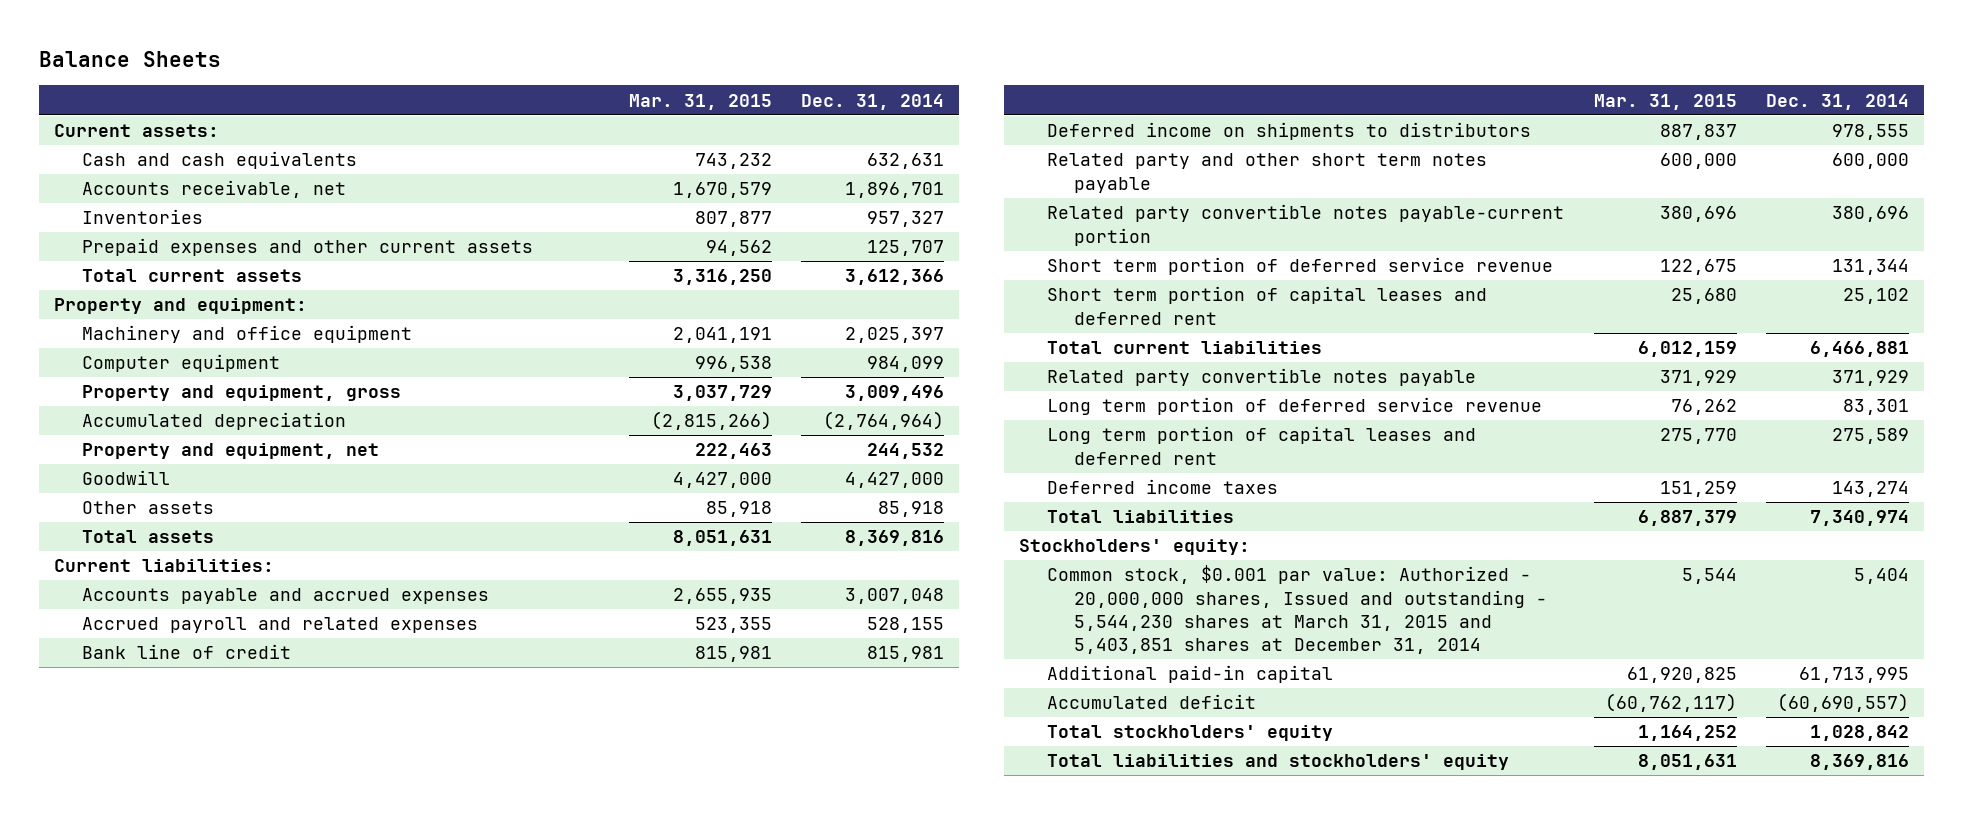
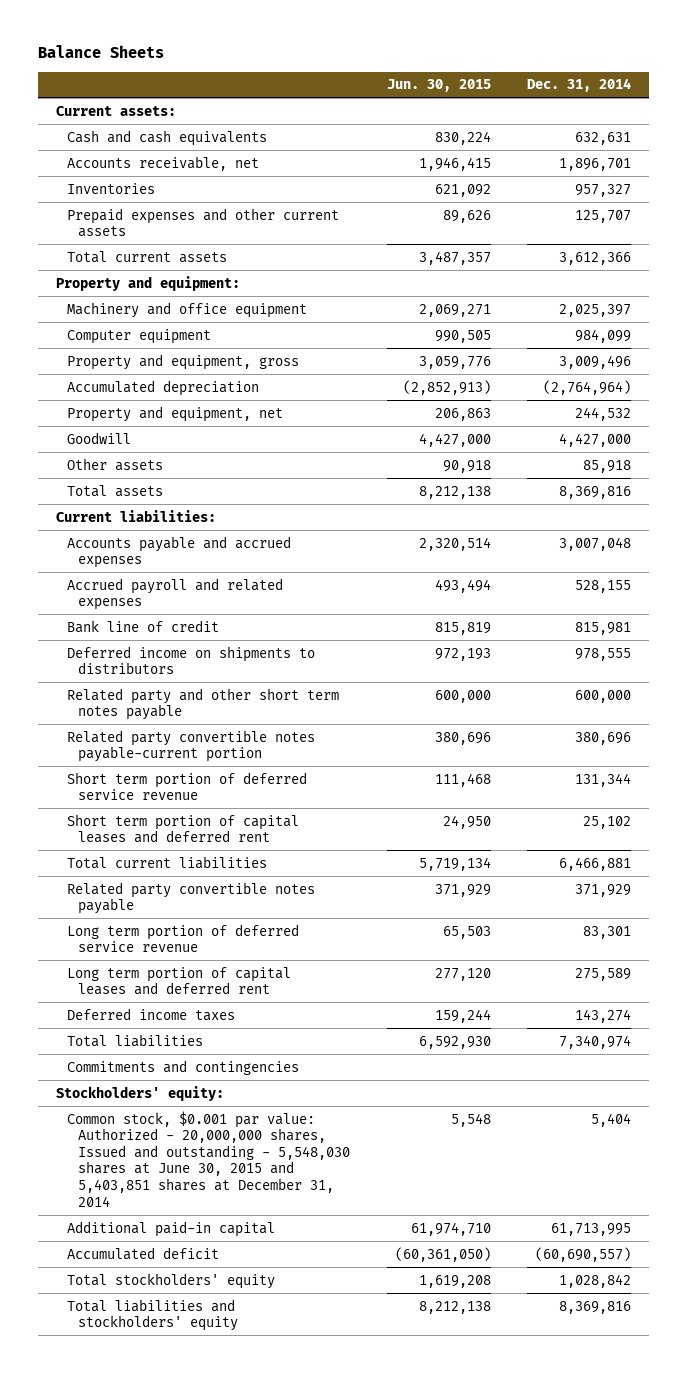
- | Mar. 31, 2015 | Dec. 31, 2014
+ | Jun. 30, 2015 | Dec. 31, 2014
+ Commitments and contingencies
- Common stock, $0.001 par value: Authorized - 20,000,000 shares, Issued and outstanding - 5,544,230 shares at March 31, 2015 and 5,403,851 shares at December 31, 2014 | 5,544 | 5,404
+ Common stock, $0.001 par value: Authorized - 20,000,000 shares, Issued and outstanding - 5,548,030 shares at June 30, 2015 and 5,403,851 shares at December 31, 2014 | 5,548 | 5,404

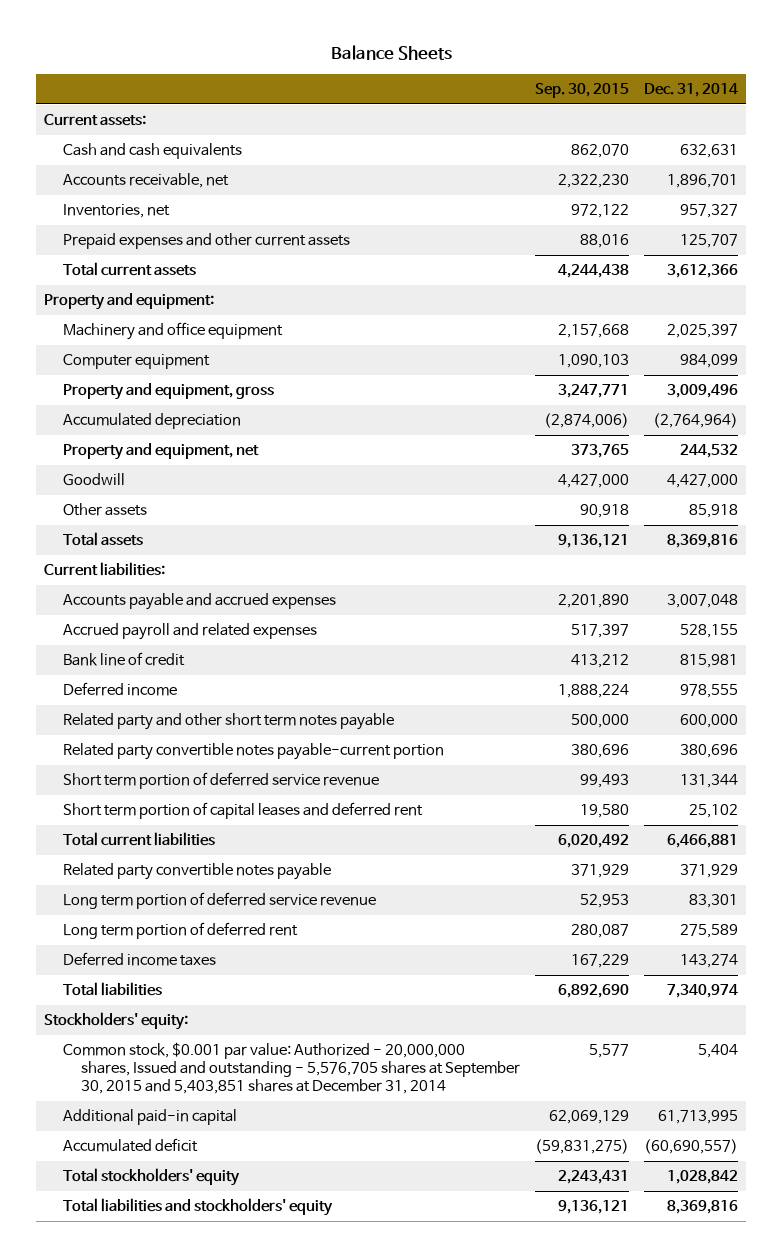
- | Jun. 30, 2015 | Dec. 31, 2014
+ | Sep. 30, 2015 | Dec. 31, 2014
- Inventories | 621,092 | 957,327
+ Inventories, net | 972,122 | 957,327
- Deferred income on shipments to distributors | 972,193 | 978,555
+ Deferred income | 1,888,224 | 978,555
- Long term portion of capital leases and deferred rent | 277,120 | 275,589
+ Long term portion of deferred rent | 280,087 | 275,589
- Commitments and contingencies
- Common stock, $0.001 par value: Authorized - 20,000,000 shares, Issued and outstanding - 5,548,030 shares at June 30, 2015 and 5,403,851 shares at December 31, 2014 | 5,548 | 5,404
+ Common stock, $0.001 par value: Authorized - 20,000,000 shares, Issued and outstanding - 5,576,705 shares at September 30, 2015 and 5,403,851 shares at December 31, 2014 | 5,577 | 5,404

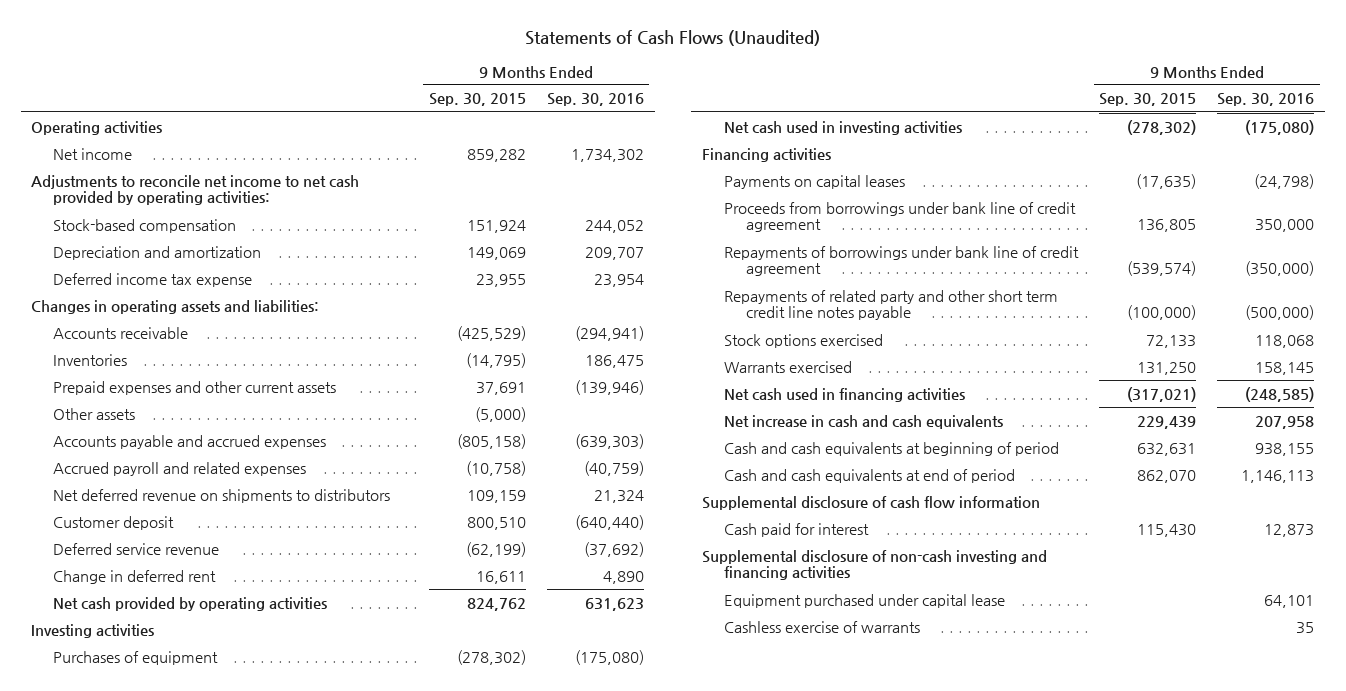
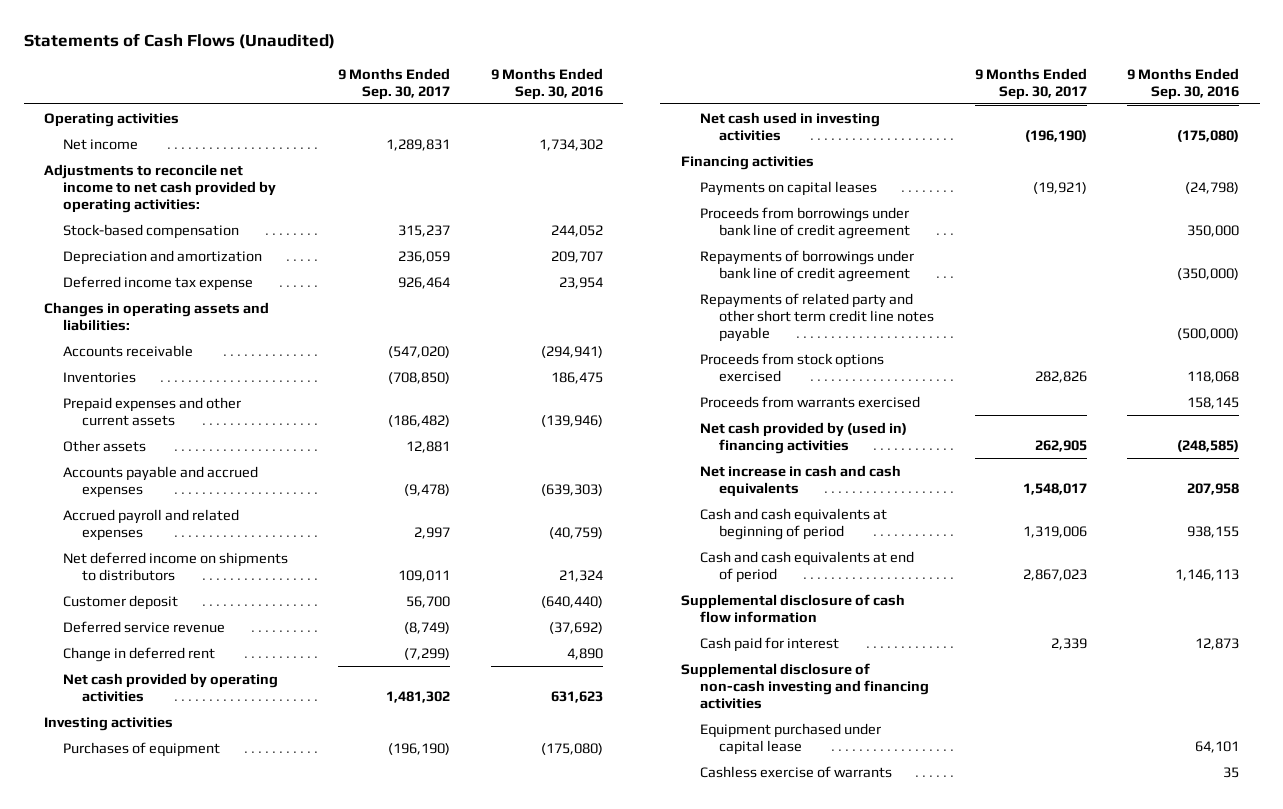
- | 9 Months Ended Sep. 30, 2015 | 9 Months Ended Sep. 30, 2016
+ | 9 Months Ended Sep. 30, 2017 | 9 Months Ended Sep. 30, 2016
- Net deferred revenue on shipments to distributors | 109,159 | 21,324
+ Net deferred income on shipments to distributors | 109,011 | 21,324
- Stock options exercised | 72,133 | 118,068
- Warrants exercised | 131,250 | 158,145
- Net cash used in financing activities | (317,021) | (248,585)
+ Proceeds from stock options exercised | 282,826 | 118,068
+ Proceeds from warrants exercised | | 158,145
+ Net cash provided by (used in) financing activities | 262,905 | (248,585)

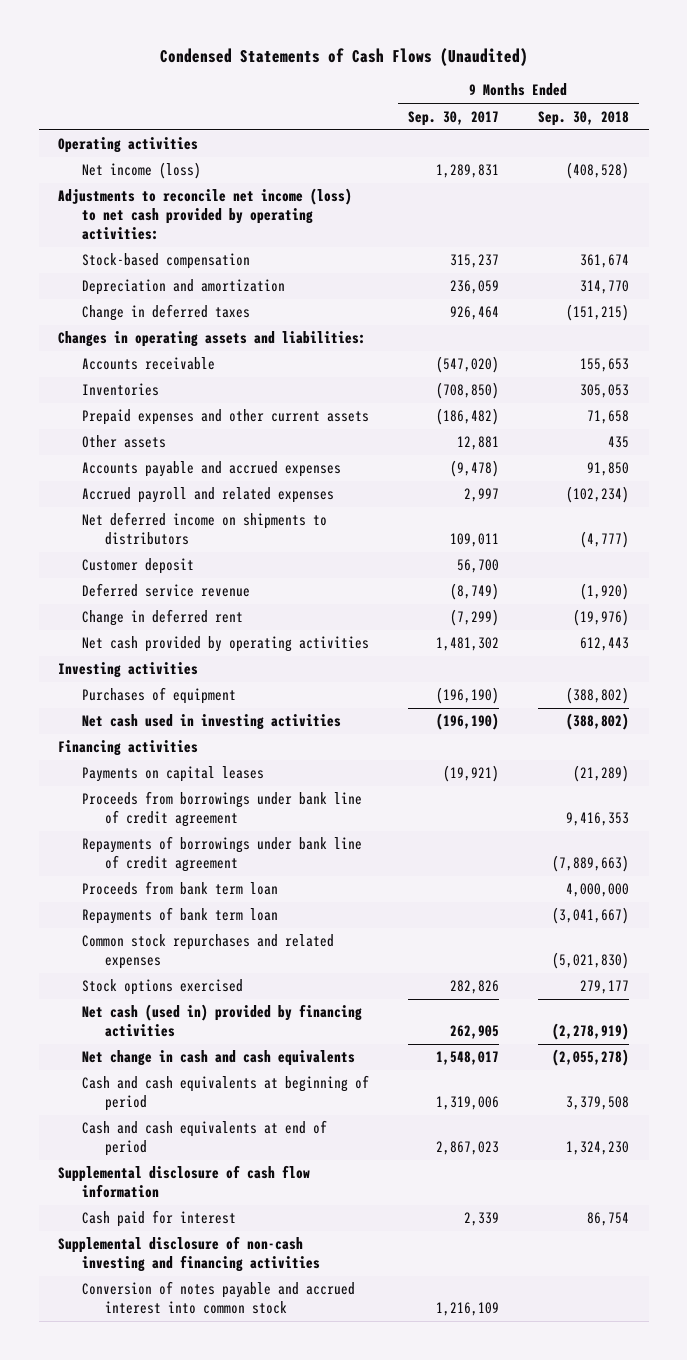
- Statements of Cash Flows (Unaudited)
+ Condensed Statements of Cash Flows (Unaudited)
- | 9 Months Ended Sep. 30, 2017 | 9 Months Ended Sep. 30, 2016
+ | 9 Months Ended Sep. 30, 2017 | 9 Months Ended Sep. 30, 2018
- Net income | 1,289,831 | 1,734,302
- Adjustments to reconcile net income to net cash provided by operating activities:
+ Net income (loss) | 1,289,831 | (408,528)
+ Adjustments to reconcile net income (loss) to net cash provided by operating activities:
- Deferred income tax expense | 926,464 | 23,954
+ Change in deferred taxes | 926,464 | (151,215)
- Repayments of related party and other short term credit line notes payable | | (500,000)
- Proceeds from stock options exercised | 282,826 | 118,068
- Proceeds from warrants exercised | | 158,145
- Net cash provided by (used in) financing activities | 262,905 | (248,585)
- Net increase in cash and cash equivalents | 1,548,017 | 207,958
+ Proceeds from bank term loan | | 4,000,000
+ Repayments of bank term loan | | (3,041,667)
+ Common stock repurchases and related expenses | | (5,021,830)
+ Stock options exercised | 282,826 | 279,177
+ Net cash (used in) provided by financing activities | 262,905 | (2,278,919)
+ Net change in cash and cash equivalents | 1,548,017 | (2,055,278)
- Equipment purchased under capital lease | | 64,101
- Cashless exercise of warrants | | 35
+ Conversion of notes payable and accrued interest into common stock | 1,216,109 |

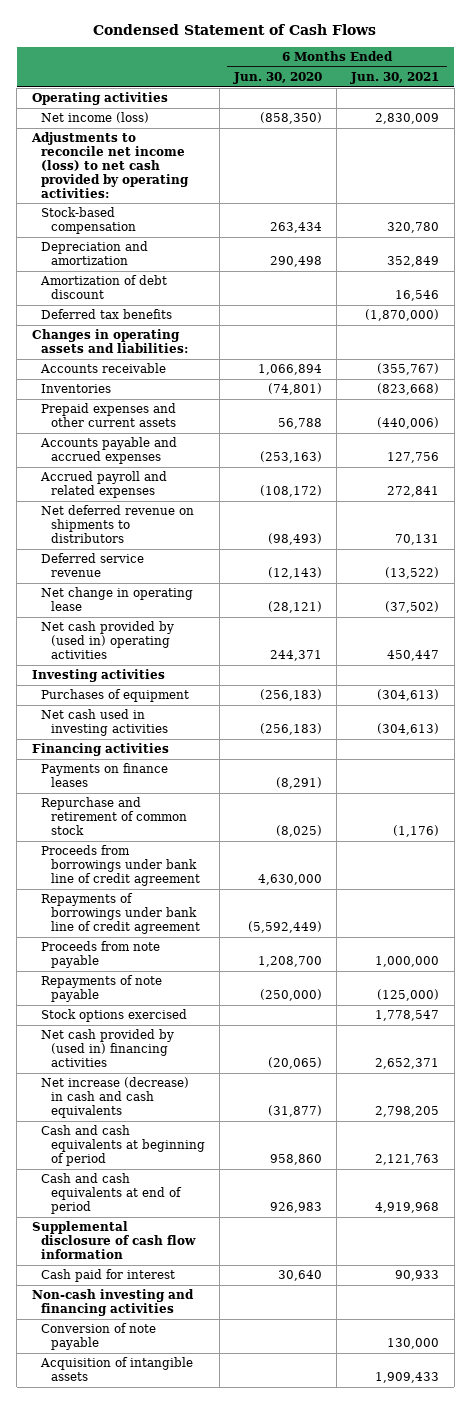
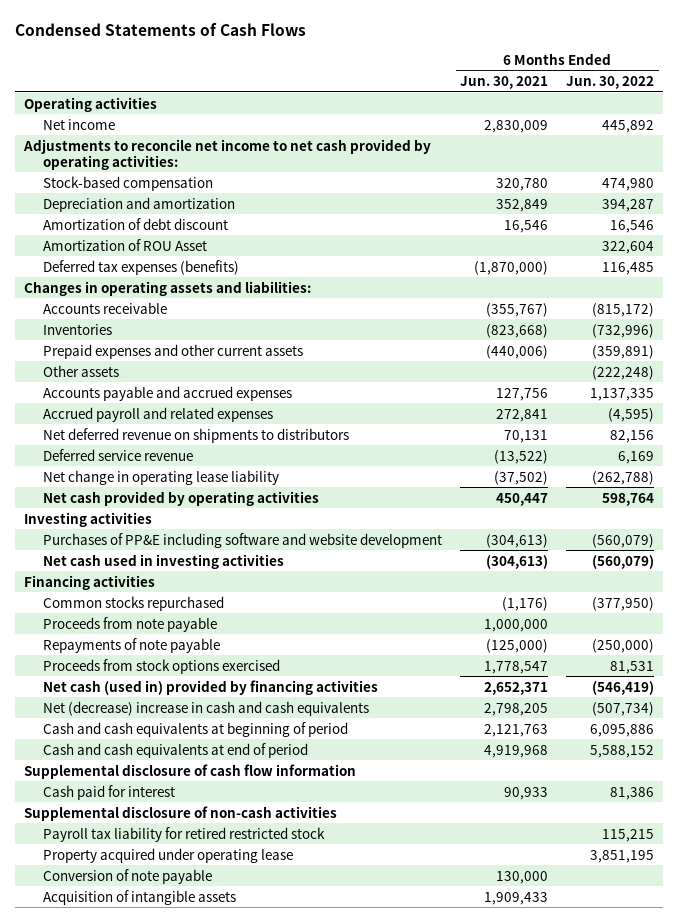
- Condensed Statement of Cash Flows
+ Condensed Statements of Cash Flows
- | 6 Months Ended Jun. 30, 2020 | 6 Months Ended Jun. 30, 2021
+ | 6 Months Ended Jun. 30, 2021 | 6 Months Ended Jun. 30, 2022
- Net income (loss) | (858,350) | 2,830,009
- Adjustments to reconcile net income (loss) to net cash provided by operating activities:
+ Net income | 2,830,009 | 445,892
+ Adjustments to reconcile net income to net cash provided by operating activities:
- Deferred tax benefits | | (1,870,000)
+ Amortization of ROU Asset | | 322,604
+ Deferred tax expenses (benefits) | (1,870,000) | 116,485
+ Other assets | | (222,248)
- Net change in operating lease | (28,121) | (37,502)
- Net cash provided by (used in) operating activities | 244,371 | 450,447
+ Net change in operating lease liability | (37,502) | (262,788)
+ Net cash provided by operating activities | 450,447 | 598,764
- Purchases of equipment | (256,183) | (304,613)
+ Purchases of PP&E including software and website development | (304,613) | (560,079)
- Payments on finance leases | (8,291) |
- Repurchase and retirement of common stock | (8,025) | (1,176)
- Proceeds from borrowings under bank line of credit agreement | 4,630,000 |
- Repayments of borrowings under bank line of credit agreement | (5,592,449) |
+ Common stocks repurchased | (1,176) | (377,950)
- Stock options exercised | | 1,778,547
- Net cash provided by (used in) financing activities | (20,065) | 2,652,371
- Net increase (decrease) in cash and cash equivalents | (31,877) | 2,798,205
+ Proceeds from stock options exercised | 1,778,547 | 81,531
+ Net cash (used in) provided by financing activities | 2,652,371 | (546,419)
+ Net (decrease) increase in cash and cash equivalents | 2,798,205 | (507,734)
- Non-cash investing and financing activities
+ Supplemental disclosure of non-cash activities
+ Payroll tax liability for retired restricted stock | | 115,215
+ Property acquired under operating lease | | 3,851,195

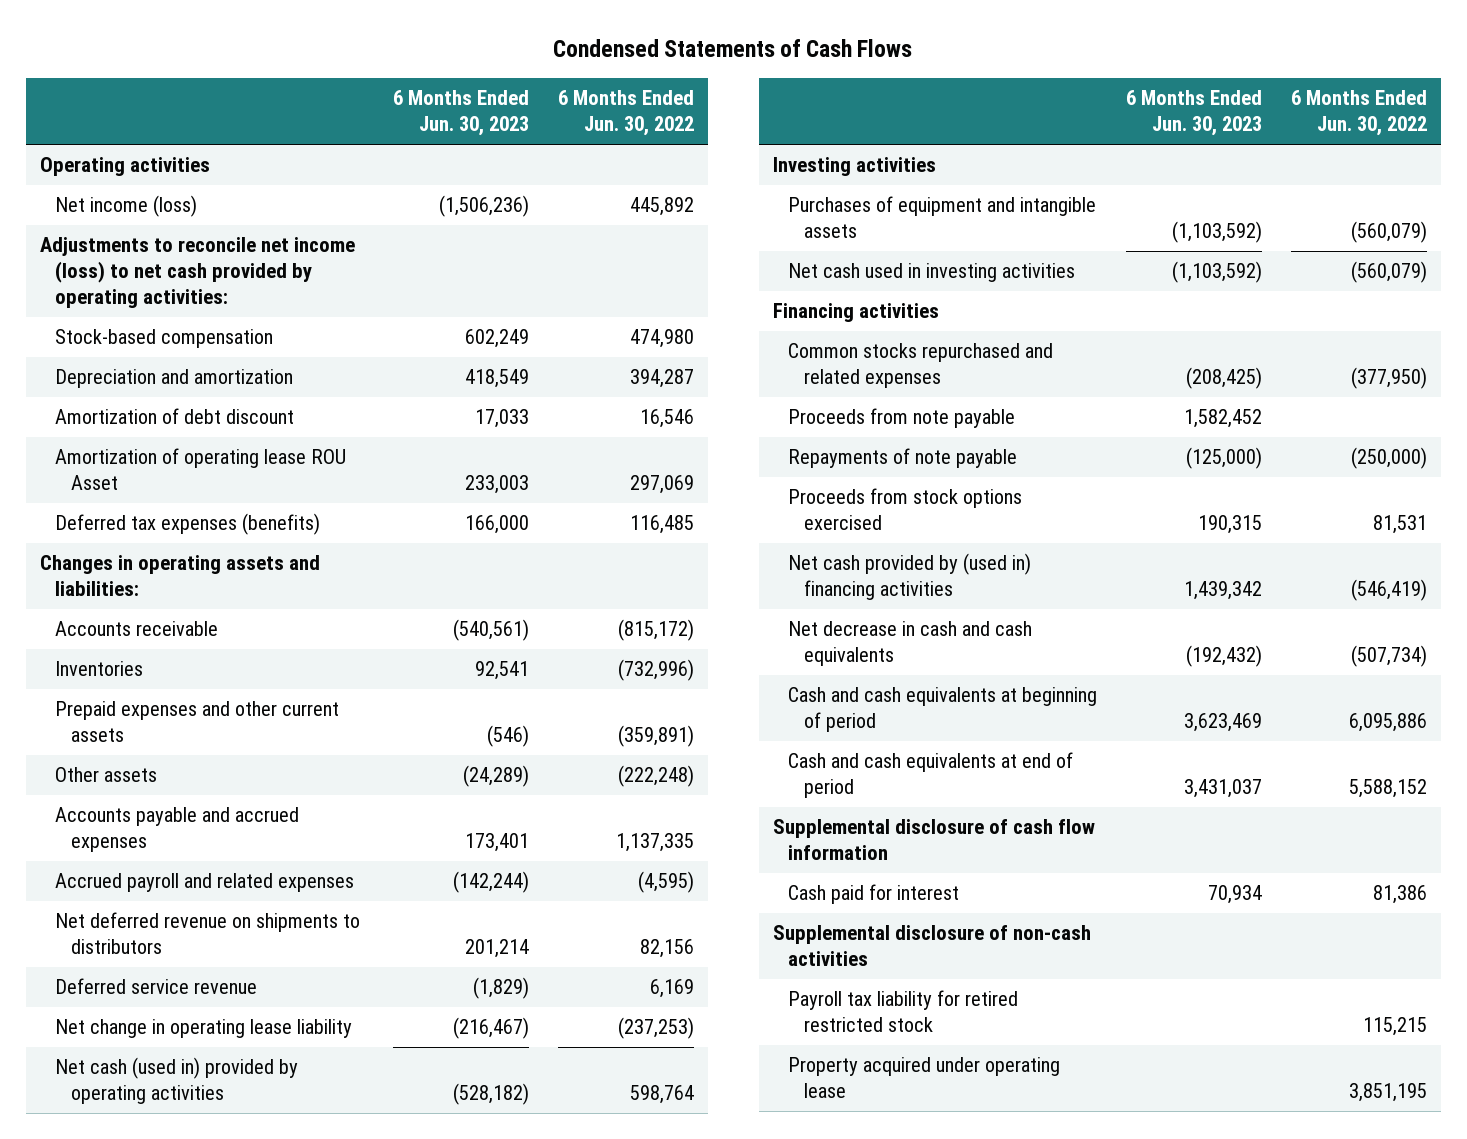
- | 6 Months Ended Jun. 30, 2021 | 6 Months Ended Jun. 30, 2022
+ | 6 Months Ended Jun. 30, 2023 | 6 Months Ended Jun. 30, 2022
- Net income | 2,830,009 | 445,892
- Adjustments to reconcile net income to net cash provided by operating activities:
+ Net income (loss) | (1,506,236) | 445,892
+ Adjustments to reconcile net income (loss) to net cash provided by operating activities:
- Amortization of ROU Asset | | 322,604
+ Amortization of operating lease ROU Asset | 233,003 | 297,069
- Net change in operating lease liability | (37,502) | (262,788)
- Net cash provided by operating activities | 450,447 | 598,764
+ Net change in operating lease liability | (216,467) | (237,253)
+ Net cash (used in) provided by operating activities | (528,182) | 598,764
- Purchases of PP&E including software and website development | (304,613) | (560,079)
+ Purchases of equipment and intangible assets | (1,103,592) | (560,079)
- Common stocks repurchased | (1,176) | (377,950)
+ Common stocks repurchased and related expenses | (208,425) | (377,950)
- Net cash (used in) provided by financing activities | 2,652,371 | (546,419)
- Net (decrease) increase in cash and cash equivalents | 2,798,205 | (507,734)
+ Net cash provided by (used in) financing activities | 1,439,342 | (546,419)
+ Net decrease in cash and cash equivalents | (192,432) | (507,734)
- Conversion of note payable | 130,000 |
- Acquisition of intangible assets | 1,909,433 |

